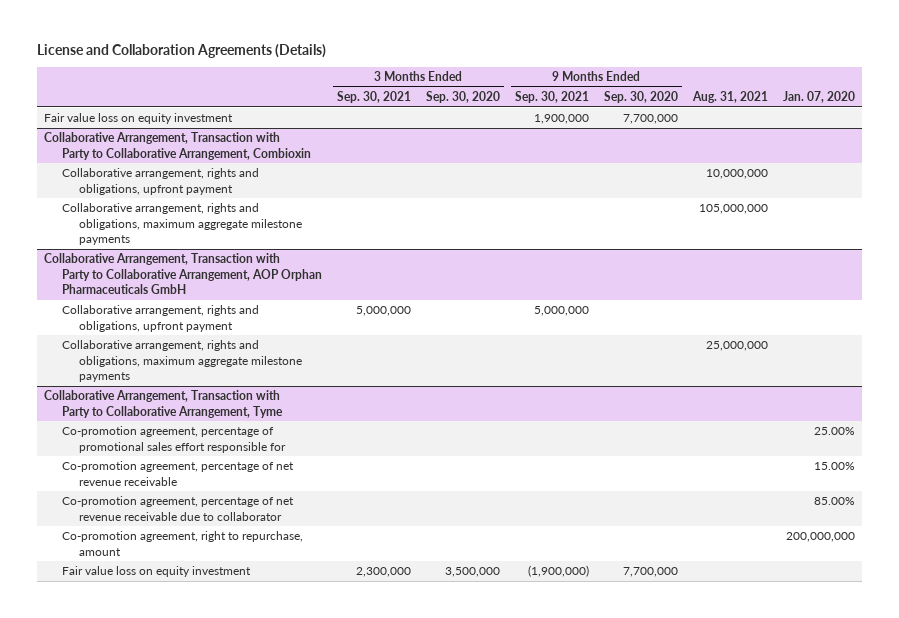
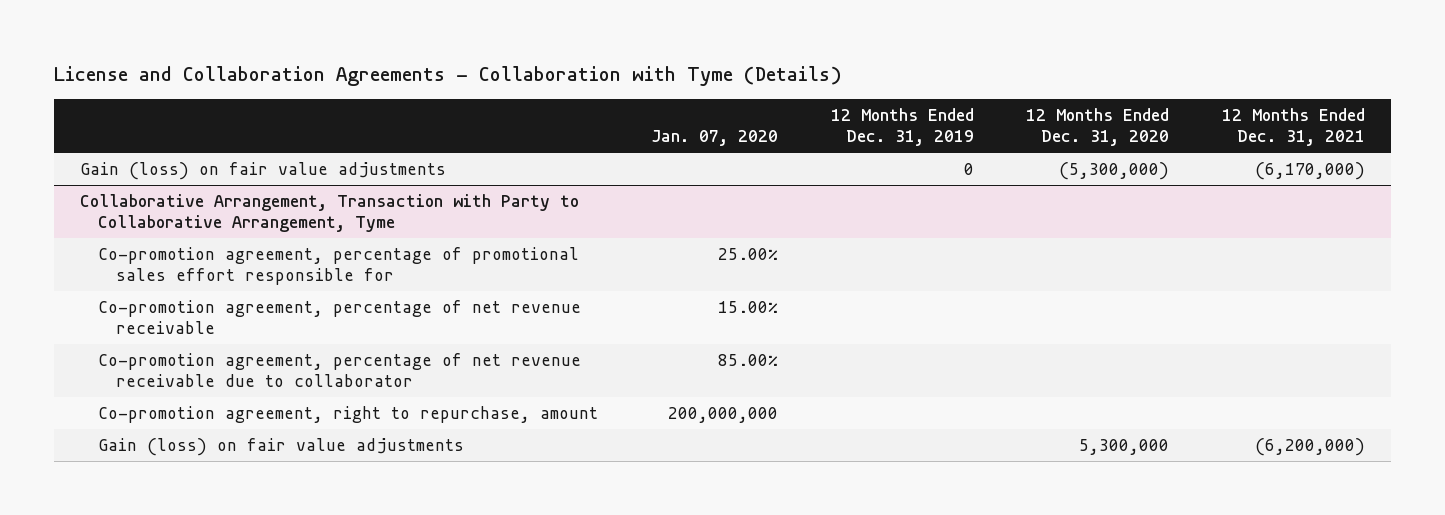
- License and Collaboration Agreements (Details)
+ License and Collaboration Agreements - Collaboration with Tyme (Details)
- | 3 Months Ended Sep. 30, 2021 | 3 Months Ended Sep. 30, 2020 | 9 Months Ended Sep. 30, 2021 | 9 Months Ended Sep. 30, 2020 | Aug. 31, 2021 | Jan. 07, 2020
+ | Jan. 07, 2020 | 12 Months Ended Dec. 31, 2019 | 12 Months Ended Dec. 31, 2020 | 12 Months Ended Dec. 31, 2021
- Fair value loss on equity investment | | | 1,900,000 | 7,700,000 | |
- Collaborative Arrangement, Transaction with Party to Collaborative Arrangement, Combioxin
- Collaborative arrangement, rights and obligations, upfront payment | | | | | 10,000,000 |
- Collaborative arrangement, rights and obligations, maximum aggregate milestone payments | | | | | 105,000,000 |
- Collaborative Arrangement, Transaction with Party to Collaborative Arrangement, AOP Orphan Pharmaceuticals GmbH
- Collaborative arrangement, rights and obligations, upfront payment | 5,000,000 | | 5,000,000 | | |
- Collaborative arrangement, rights and obligations, maximum aggregate milestone payments | | | | | 25,000,000 |
+ Gain (loss) on fair value adjustments | | 0 | (5,300,000) | (6,170,000)
@ Collaborative Arrangement, Transaction with Party to Collaborative Arrangement, Tyme
- Fair value loss on equity investment | 2,300,000 | 3,500,000 | (1,900,000) | 7,700,000 | |
+ Gain (loss) on fair value adjustments | | | 5,300,000 | (6,200,000)

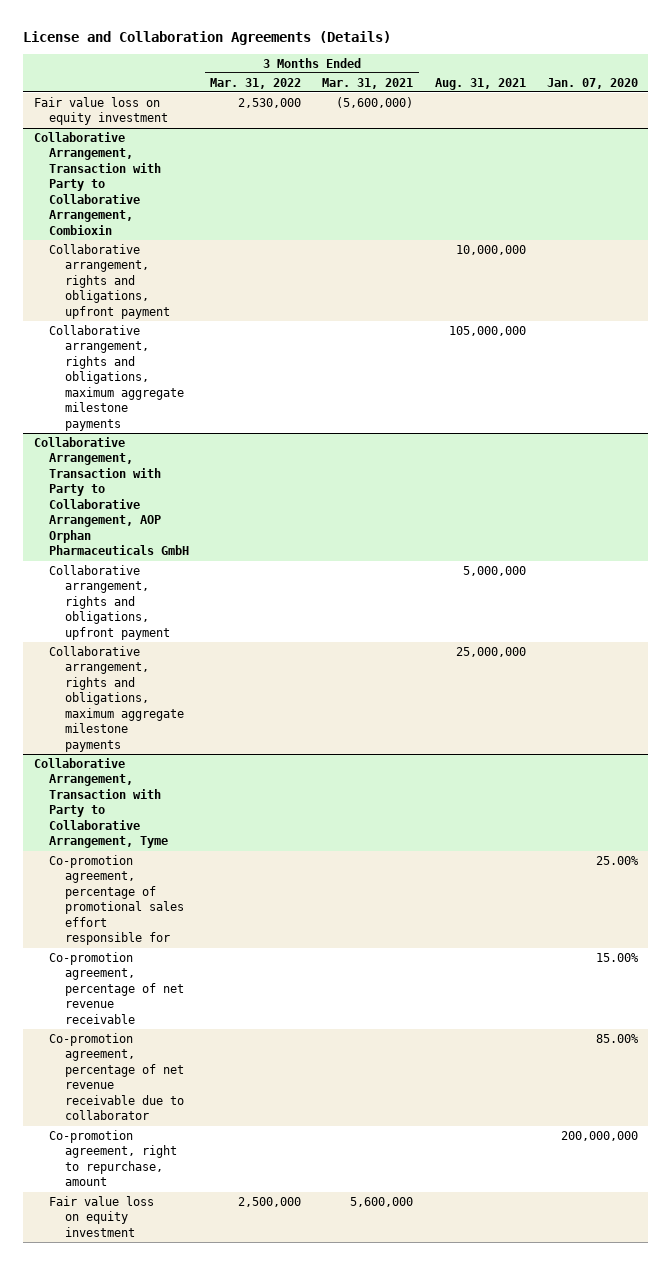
- License and Collaboration Agreements - Collaboration with Tyme (Details)
+ License and Collaboration Agreements (Details)
- | Jan. 07, 2020 | 12 Months Ended Dec. 31, 2019 | 12 Months Ended Dec. 31, 2020 | 12 Months Ended Dec. 31, 2021
+ | 3 Months Ended Mar. 31, 2022 | 3 Months Ended Mar. 31, 2021 | Aug. 31, 2021 | Jan. 07, 2020
- Gain (loss) on fair value adjustments | | 0 | (5,300,000) | (6,170,000)
+ Fair value loss on equity investment | 2,530,000 | (5,600,000) | |
+ Collaborative Arrangement, Transaction with Party to Collaborative Arrangement, Combioxin
+ Collaborative arrangement, rights and obligations, upfront payment | | | 10,000,000 |
+ Collaborative arrangement, rights and obligations, maximum aggregate milestone payments | | | 105,000,000 |
+ Collaborative Arrangement, Transaction with Party to Collaborative Arrangement, AOP Orphan Pharmaceuticals GmbH
+ Collaborative arrangement, rights and obligations, upfront payment | | | 5,000,000 |
+ Collaborative arrangement, rights and obligations, maximum aggregate milestone payments | | | 25,000,000 |
@ Collaborative Arrangement, Transaction with Party to Collaborative Arrangement, Tyme
- Gain (loss) on fair value adjustments | | | 5,300,000 | (6,200,000)
+ Fair value loss on equity investment | 2,500,000 | 5,600,000 | |

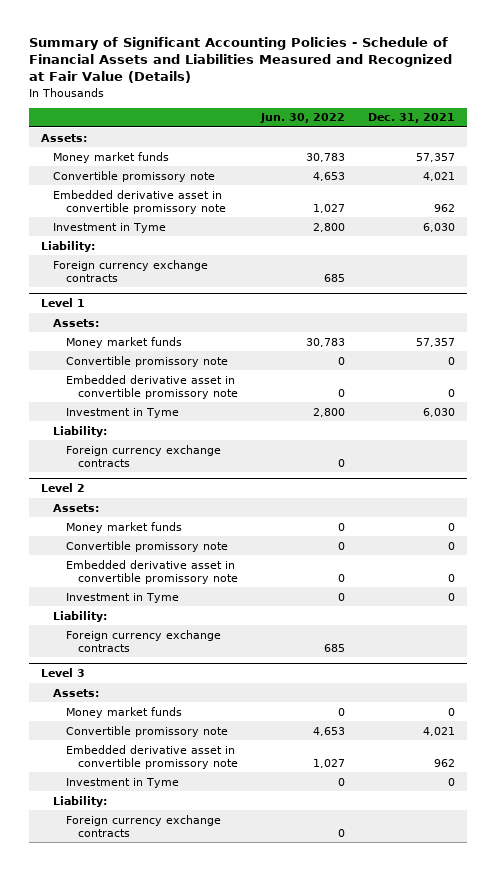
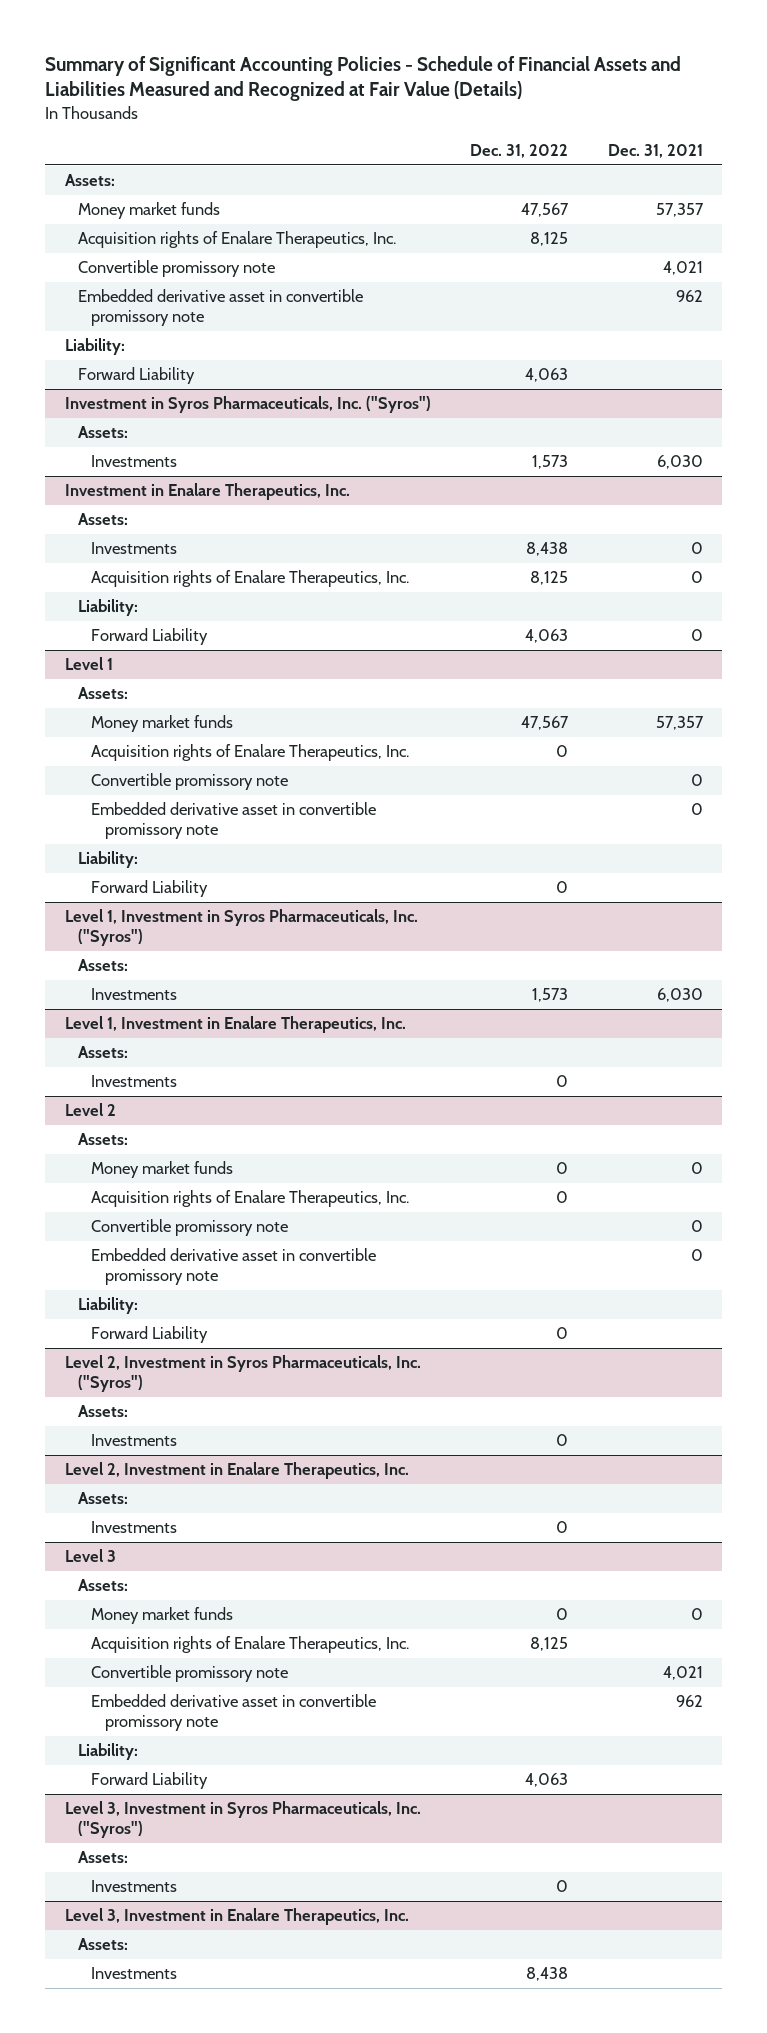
- | Jun. 30, 2022 | Dec. 31, 2021
+ | Dec. 31, 2022 | Dec. 31, 2021
+ Acquisition rights of Enalare Therapeutics, Inc. | 8,125 |
- Investment in Tyme | 2,800 | 6,030
- Foreign currency exchange contracts | 685 |
+ Forward Liability | 4,063 |
+ Investment in Syros Pharmaceuticals, Inc. ("Syros")
+ Assets:
+ Investments | 1,573 | 6,030
+ Investment in Enalare Therapeutics, Inc.
+ Assets:
+ Investments | 8,438 | 0
+ Acquisition rights of Enalare Therapeutics, Inc. | 8,125 | 0
+ Liability:
+ Forward Liability | 4,063 | 0
@ Level 1
+ Acquisition rights of Enalare Therapeutics, Inc. | 0 |
- Investment in Tyme | 2,800 | 6,030
- Foreign currency exchange contracts | 0 |
+ Forward Liability | 0 |
+ Level 1, Investment in Syros Pharmaceuticals, Inc. ("Syros")
+ Assets:
+ Investments | 1,573 | 6,030
+ Level 1, Investment in Enalare Therapeutics, Inc.
+ Assets:
+ Investments | 0 |
@ Level 2
+ Acquisition rights of Enalare Therapeutics, Inc. | 0 |
- Investment in Tyme | 0 | 0
- Foreign currency exchange contracts | 685 |
+ Forward Liability | 0 |
+ Level 2, Investment in Syros Pharmaceuticals, Inc. ("Syros")
+ Assets:
+ Investments | 0 |
+ Level 2, Investment in Enalare Therapeutics, Inc.
+ Assets:
+ Investments | 0 |
@ Level 3
+ Acquisition rights of Enalare Therapeutics, Inc. | 8,125 |
- Investment in Tyme | 0 | 0
- Foreign currency exchange contracts | 0 |
+ Forward Liability | 4,063 |
+ Level 3, Investment in Syros Pharmaceuticals, Inc. ("Syros")
+ Assets:
+ Investments | 0 |
+ Level 3, Investment in Enalare Therapeutics, Inc.
+ Assets:
+ Investments | 8,438 |

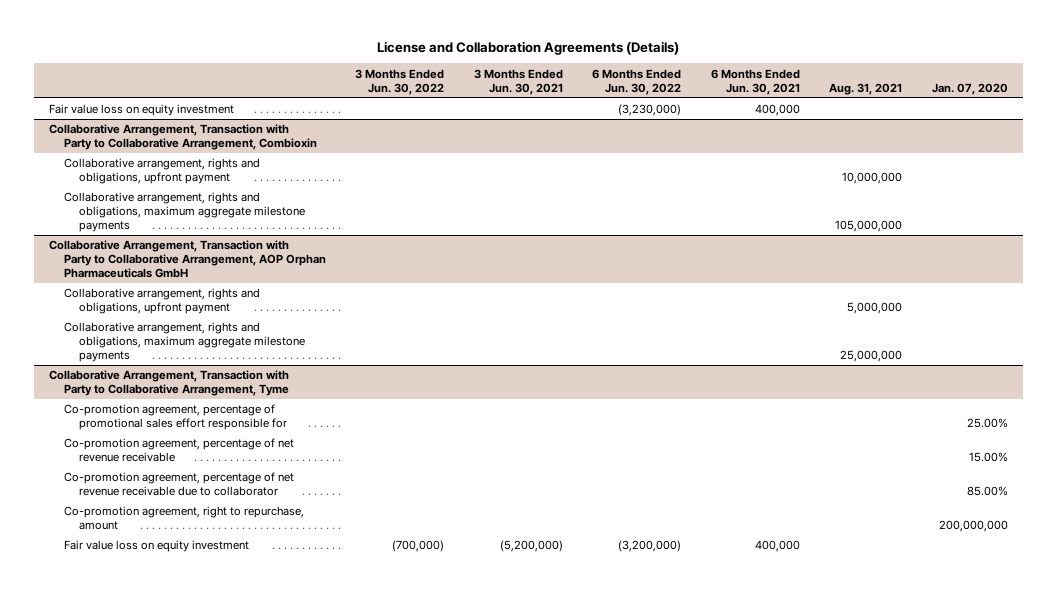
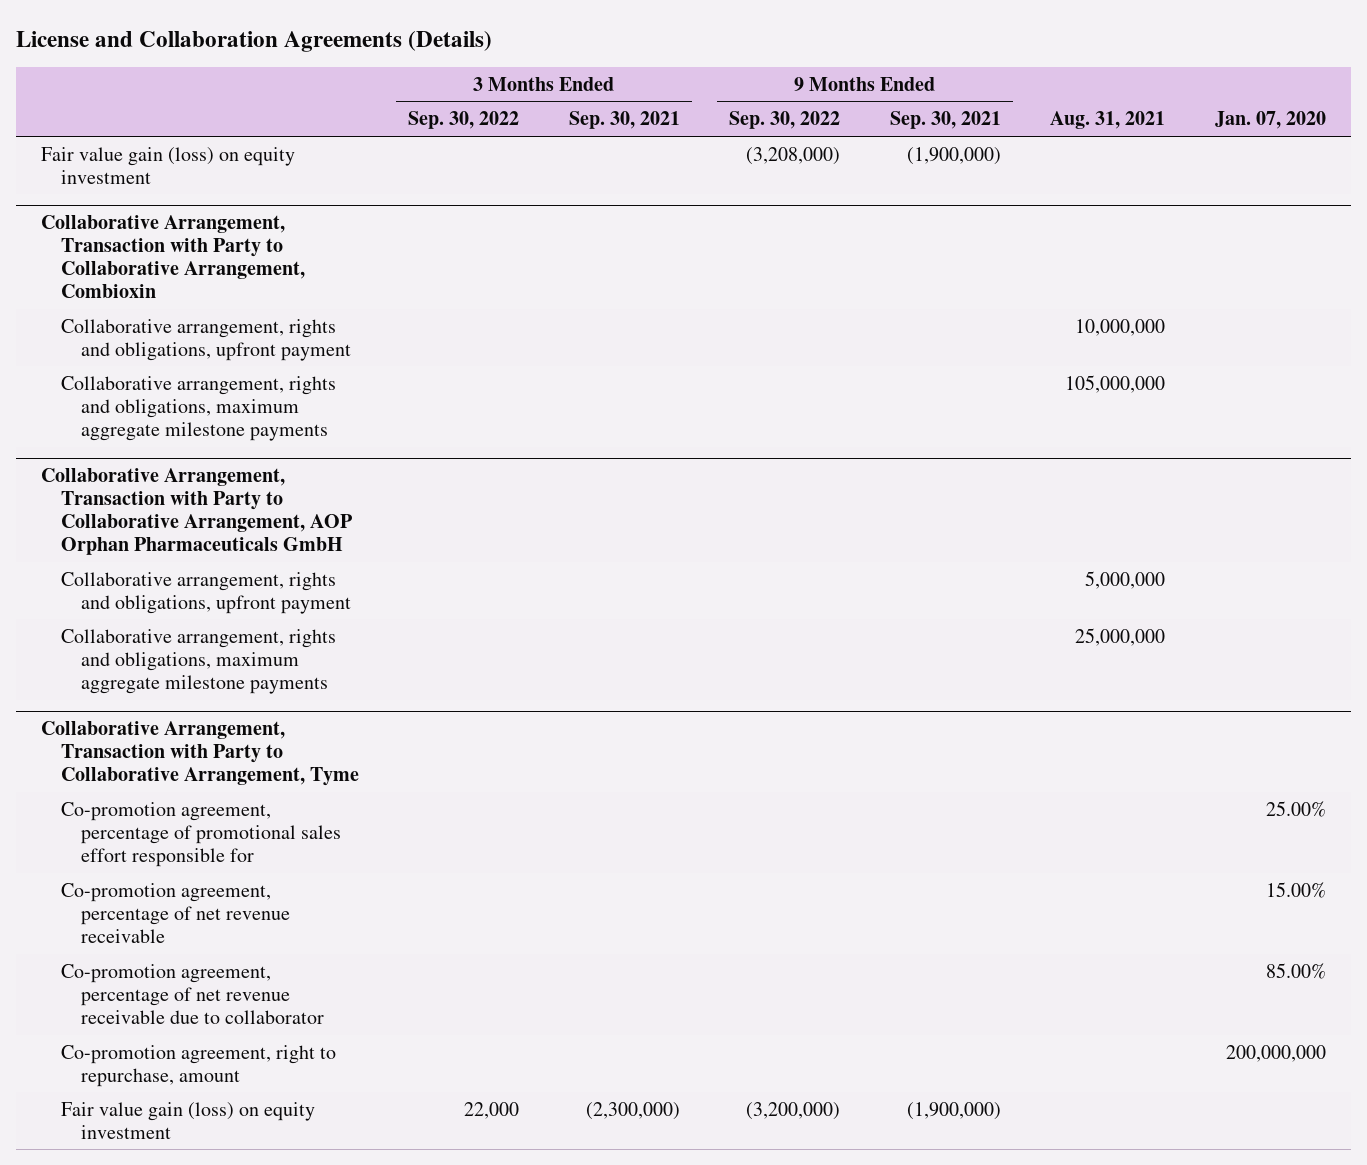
- | 3 Months Ended Jun. 30, 2022 | 3 Months Ended Jun. 30, 2021 | 6 Months Ended Jun. 30, 2022 | 6 Months Ended Jun. 30, 2021 | Aug. 31, 2021 | Jan. 07, 2020
+ | 3 Months Ended Sep. 30, 2022 | 3 Months Ended Sep. 30, 2021 | 9 Months Ended Sep. 30, 2022 | 9 Months Ended Sep. 30, 2021 | Aug. 31, 2021 | Jan. 07, 2020
- Fair value loss on equity investment | | | (3,230,000) | 400,000 | |
+ Fair value gain (loss) on equity investment | | | (3,208,000) | (1,900,000) | |
@ Collaborative Arrangement, Transaction with Party to Collaborative Arrangement, Tyme
- Fair value loss on equity investment | (700,000) | (5,200,000) | (3,200,000) | 400,000 | |
+ Fair value gain (loss) on equity investment | 22,000 | (2,300,000) | (3,200,000) | (1,900,000) | |

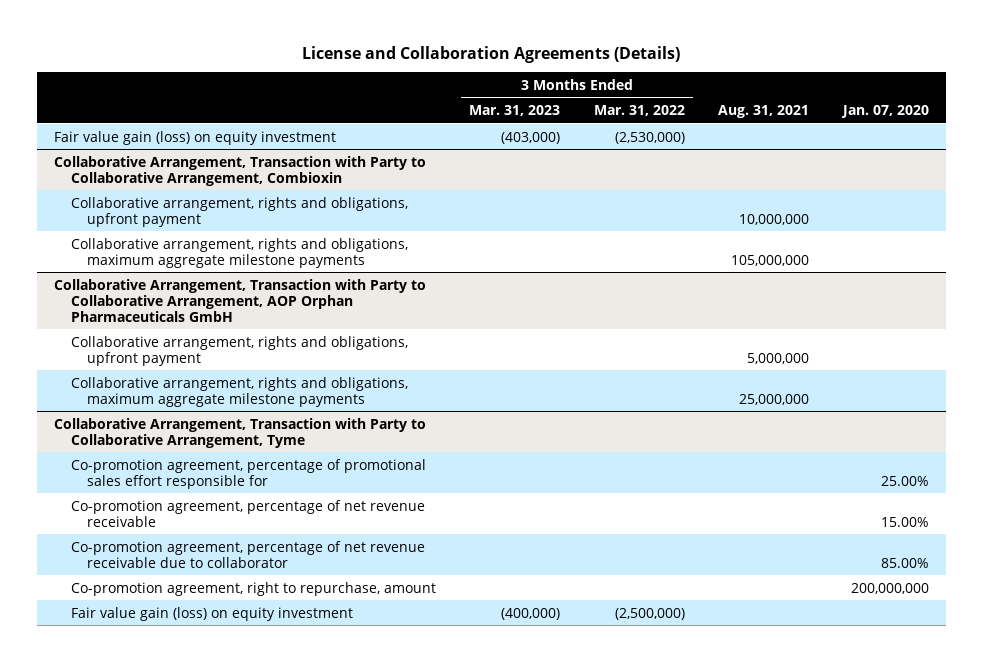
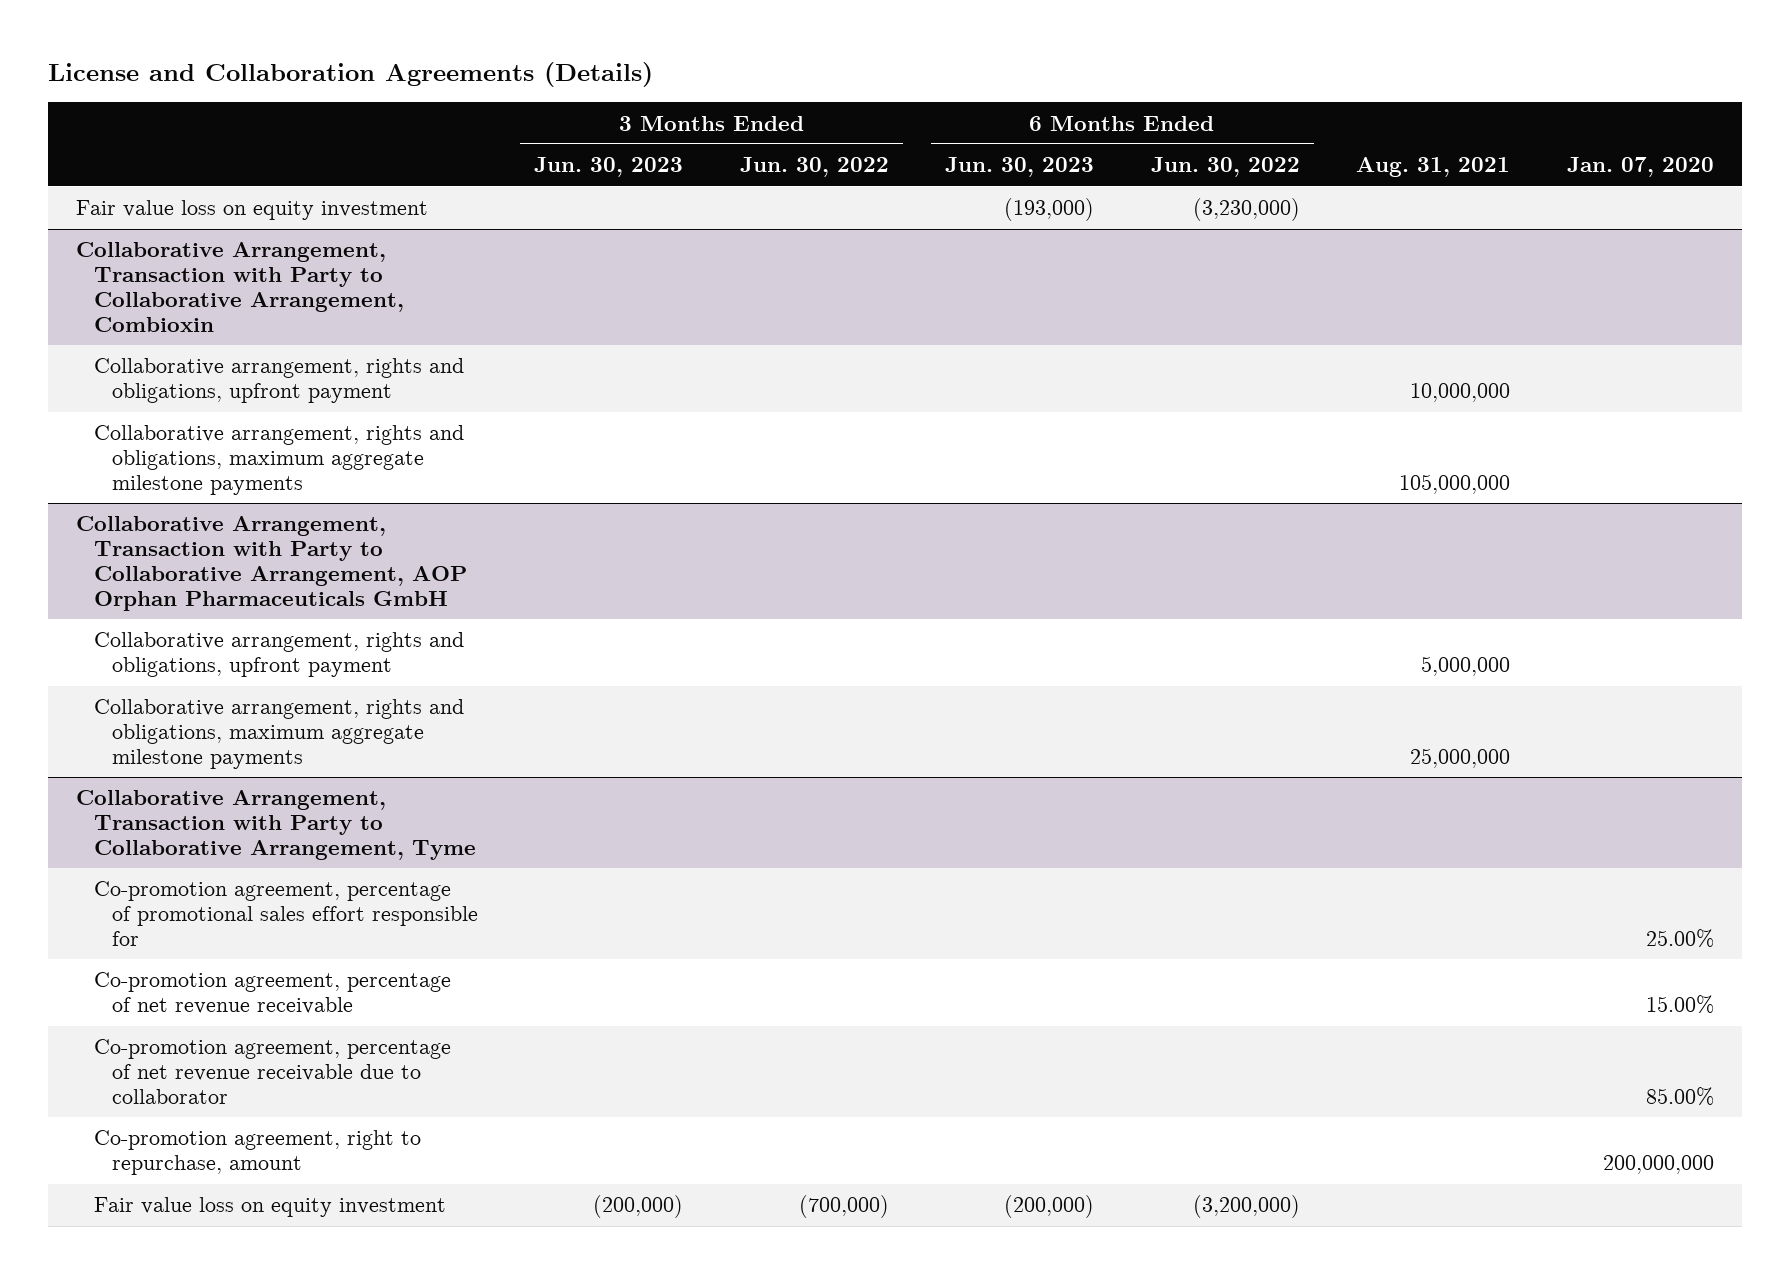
- | 3 Months Ended Mar. 31, 2023 | 3 Months Ended Mar. 31, 2022 | Aug. 31, 2021 | Jan. 07, 2020
+ | 3 Months Ended Jun. 30, 2023 | 3 Months Ended Jun. 30, 2022 | 6 Months Ended Jun. 30, 2023 | 6 Months Ended Jun. 30, 2022 | Aug. 31, 2021 | Jan. 07, 2020
- Fair value gain (loss) on equity investment | (403,000) | (2,530,000) | |
+ Fair value loss on equity investment | | | (193,000) | (3,230,000) | |
@ Collaborative Arrangement, Transaction with Party to Collaborative Arrangement, Tyme
- Fair value gain (loss) on equity investment | (400,000) | (2,500,000) | |
+ Fair value loss on equity investment | (200,000) | (700,000) | (200,000) | (3,200,000) | |

